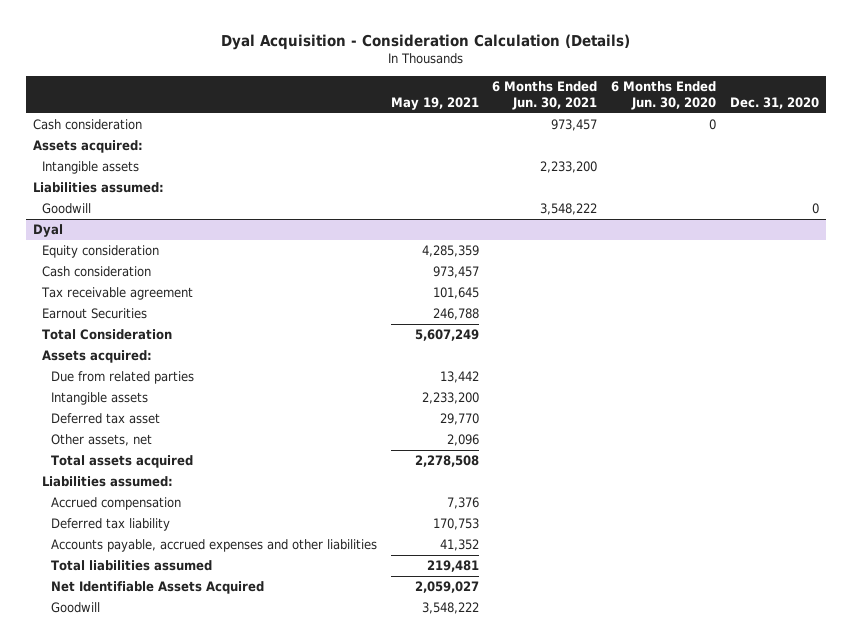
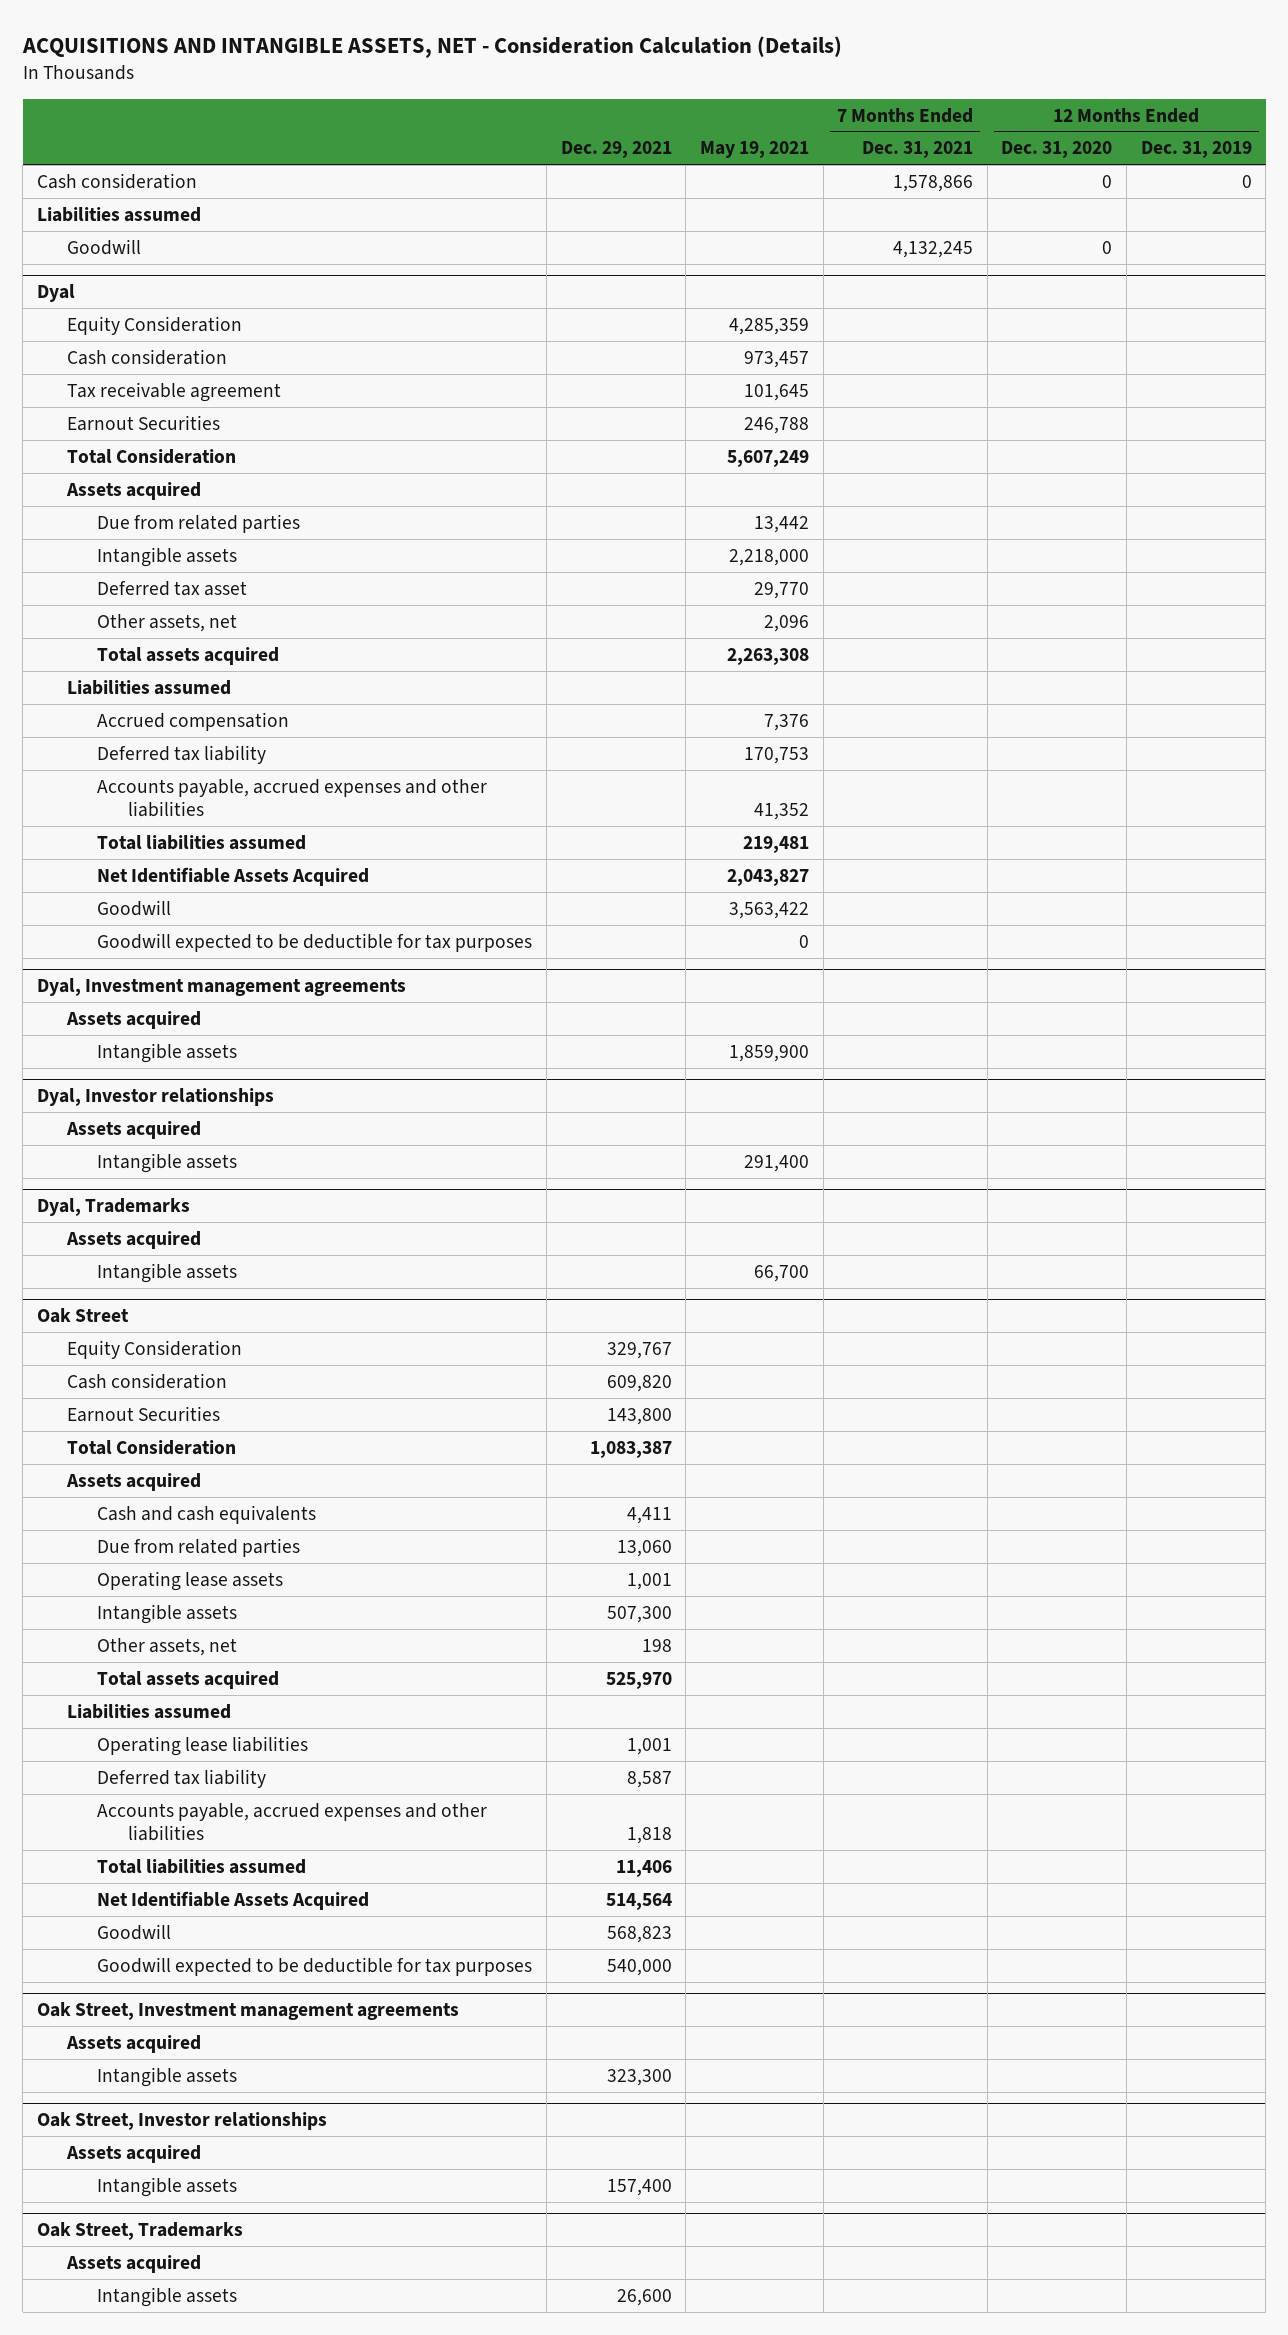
- Dyal Acquisition - Consideration Calculation (Details)
+ ACQUISITIONS AND INTANGIBLE ASSETS, NET - Consideration Calculation (Details)
- | May 19, 2021 | 6 Months Ended Jun. 30, 2021 | 6 Months Ended Jun. 30, 2020 | Dec. 31, 2020
+ | Dec. 29, 2021 | May 19, 2021 | 7 Months Ended Dec. 31, 2021 | 12 Months Ended Dec. 31, 2020 | 12 Months Ended Dec. 31, 2019
- Assets acquired:
- Intangible assets | | 2,233,200 | |
- Liabilities assumed:
+ Liabilities assumed
@ Dyal
- Equity consideration | 4,285,359 | | |
+ Equity Consideration | | 4,285,359 | | |
- Assets acquired:
+ Assets acquired
- Intangible assets | 2,233,200 | | |
+ Intangible assets | | 2,218,000 | | |
- Total assets acquired | 2,278,508 | | |
- Liabilities assumed:
+ Total assets acquired | | 2,263,308 | | |
+ Liabilities assumed
- Net Identifiable Assets Acquired | 2,059,027 | | |
- Goodwill | 3,548,222 | | |
+ Net Identifiable Assets Acquired | | 2,043,827 | | |
+ Goodwill | | 3,563,422 | | |
+ Goodwill expected to be deductible for tax purposes | | 0 | | |
+ Dyal, Investment management agreements
+ Assets acquired
+ Intangible assets | | 1,859,900 | | |
+ Dyal, Investor relationships
+ Assets acquired
+ Intangible assets | | 291,400 | | |
+ Dyal, Trademarks
+ Assets acquired
+ Intangible assets | | 66,700 | | |
+ Oak Street
+ Equity Consideration | 329,767 | | | |
+ Cash consideration | 609,820 | | | |
+ Earnout Securities | 143,800 | | | |
+ Total Consideration | 1,083,387 | | | |
+ Assets acquired
+ Cash and cash equivalents | 4,411 | | | |
+ Due from related parties | 13,060 | | | |
+ Operating lease assets | 1,001 | | | |
+ Intangible assets | 507,300 | | | |
+ Other assets, net | 198 | | | |
+ Total assets acquired | 525,970 | | | |
+ Liabilities assumed
+ Operating lease liabilities | 1,001 | | | |
+ Deferred tax liability | 8,587 | | | |
+ Accounts payable, accrued expenses and other liabilities | 1,818 | | | |
+ Total liabilities assumed | 11,406 | | | |
+ Net Identifiable Assets Acquired | 514,564 | | | |
+ Goodwill | 568,823 | | | |
+ Goodwill expected to be deductible for tax purposes | 540,000 | | | |
+ Oak Street, Investment management agreements
+ Assets acquired
+ Intangible assets | 323,300 | | | |
+ Oak Street, Investor relationships
+ Assets acquired
+ Intangible assets | 157,400 | | | |
+ Oak Street, Trademarks
+ Assets acquired
+ Intangible assets | 26,600 | | | |

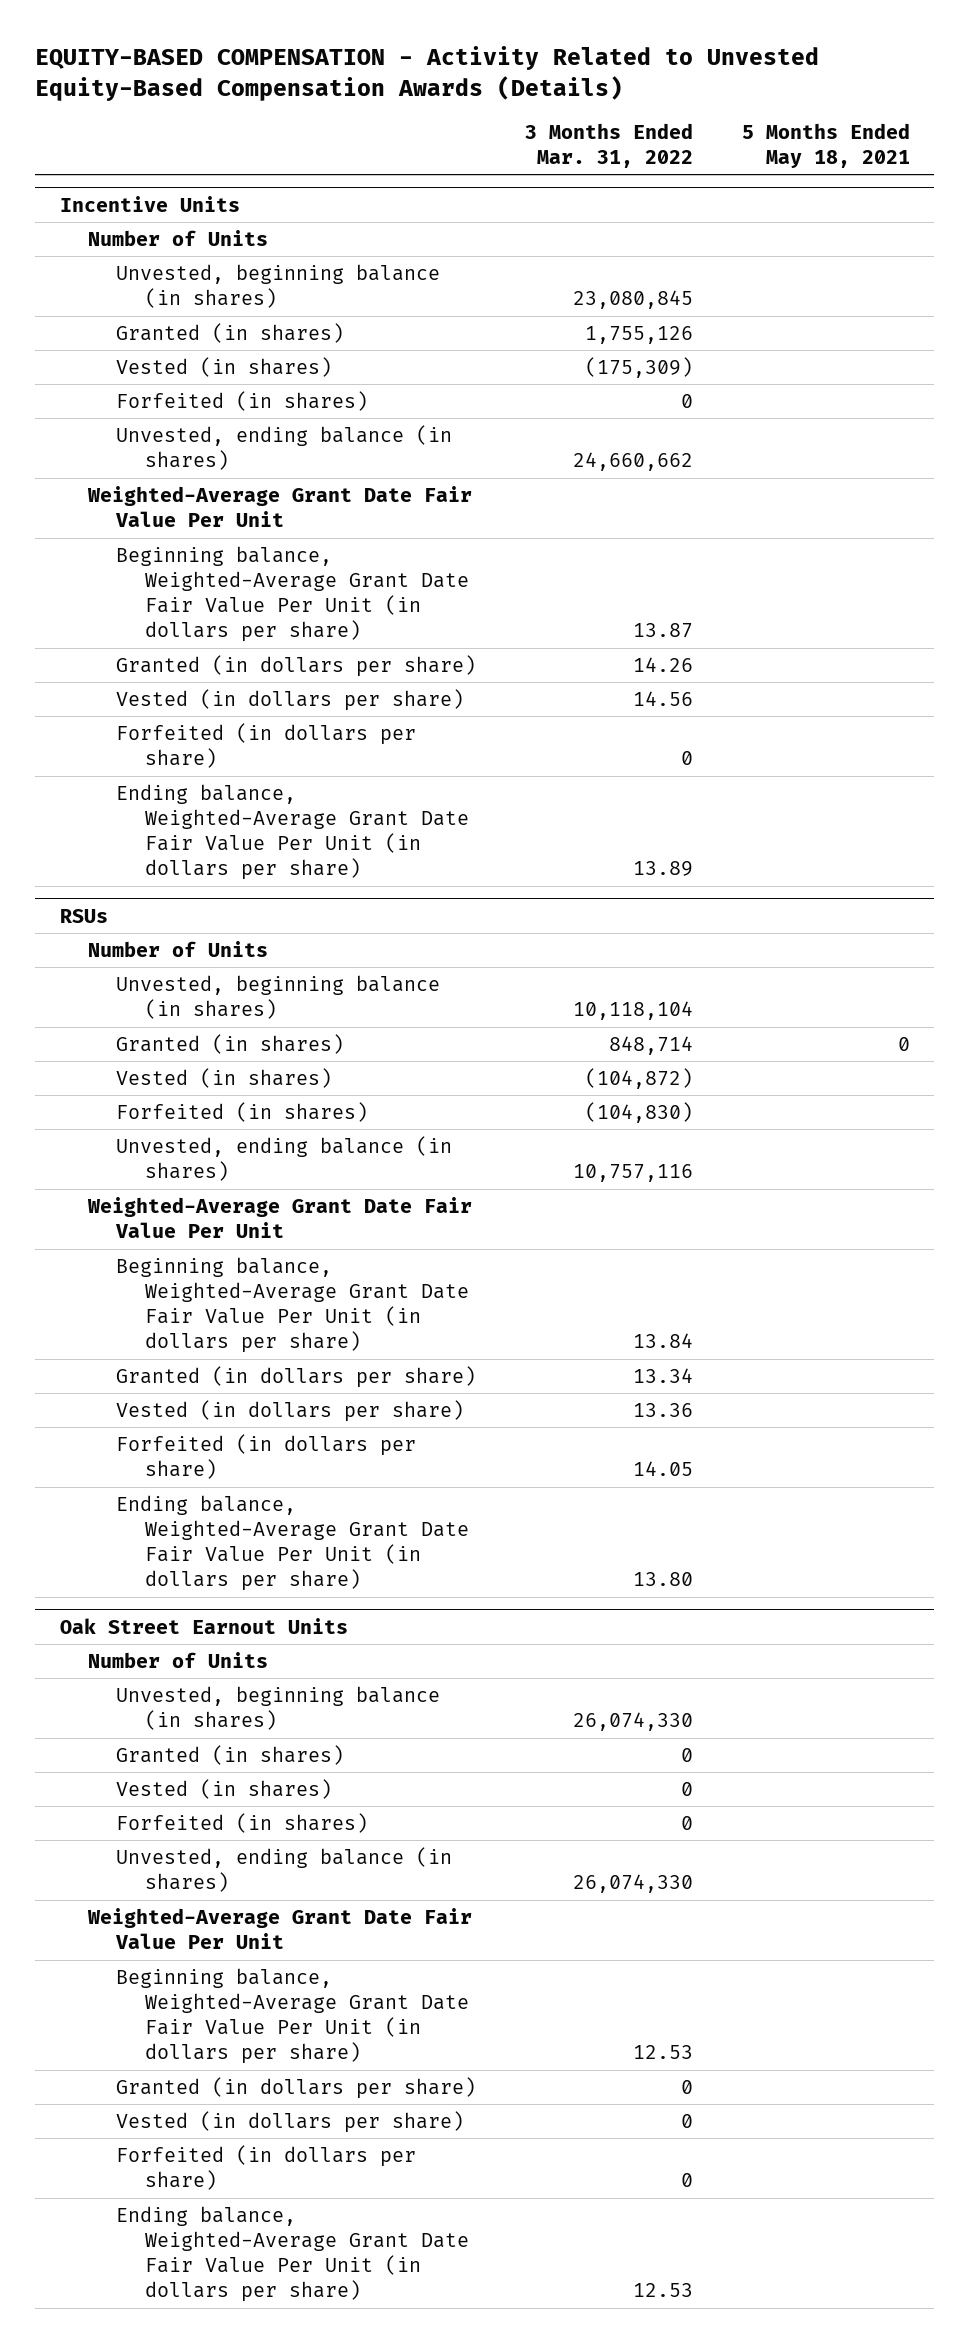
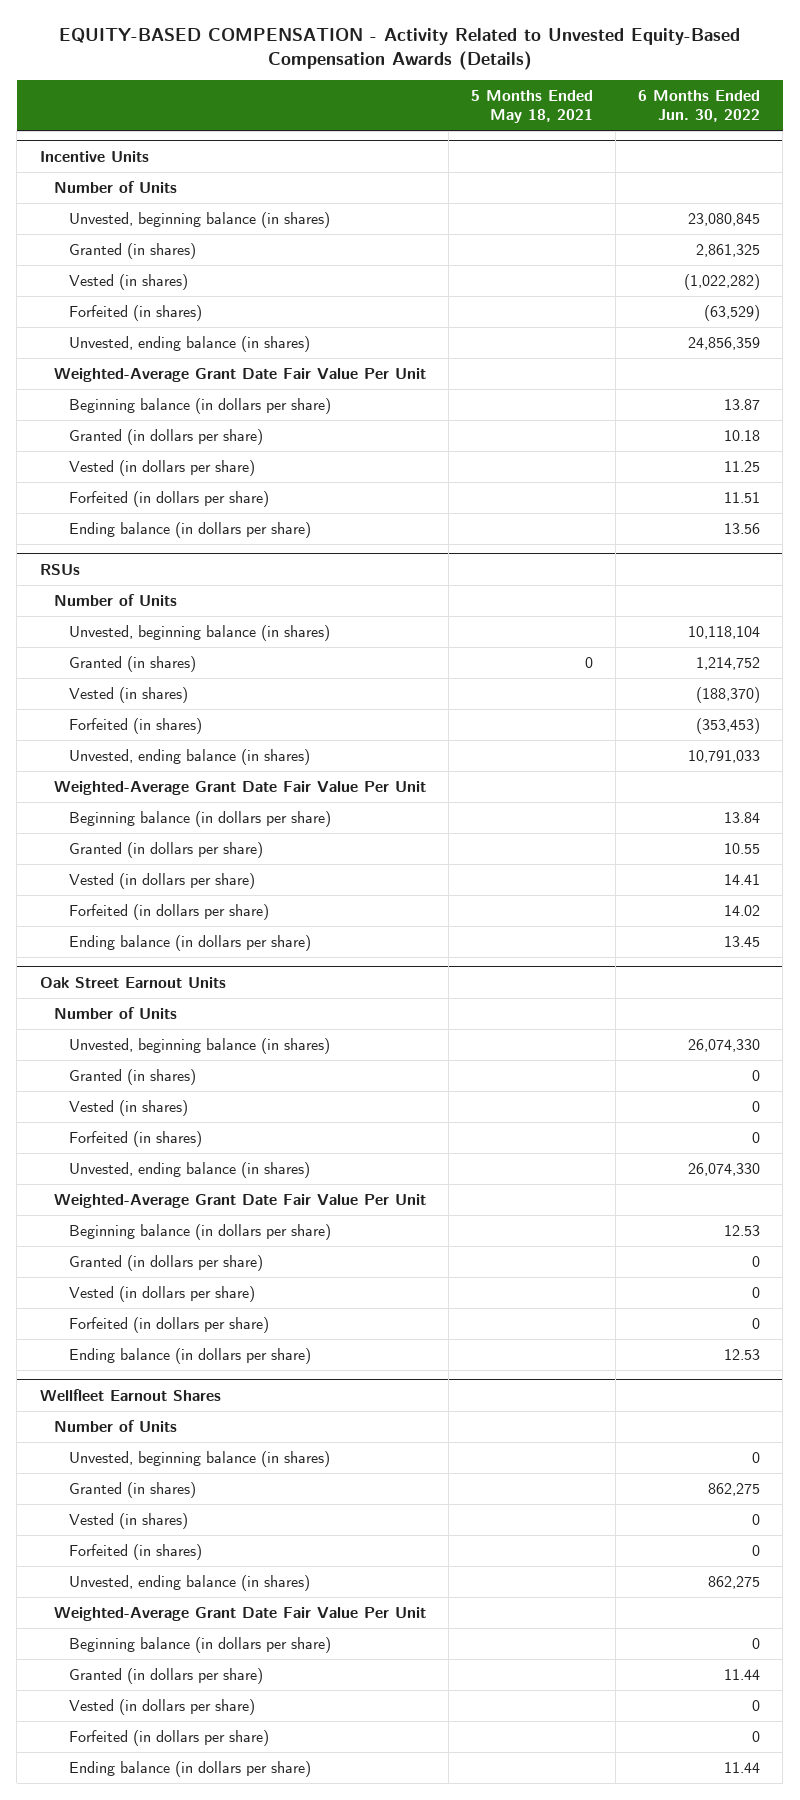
- | 3 Months Ended Mar. 31, 2022 | 5 Months Ended May 18, 2021
+ | 5 Months Ended May 18, 2021 | 6 Months Ended Jun. 30, 2022
@ Incentive Units
- Beginning balance, Weighted-Average Grant Date Fair Value Per Unit (in dollars per share) | 13.87 |
+ Beginning balance (in dollars per share) | | 13.87
- Ending balance, Weighted-Average Grant Date Fair Value Per Unit (in dollars per share) | 13.89 |
+ Ending balance (in dollars per share) | | 13.56
@ RSUs
- Beginning balance, Weighted-Average Grant Date Fair Value Per Unit (in dollars per share) | 13.84 |
+ Beginning balance (in dollars per share) | | 13.84
- Ending balance, Weighted-Average Grant Date Fair Value Per Unit (in dollars per share) | 13.80 |
+ Ending balance (in dollars per share) | | 13.45
@ Oak Street Earnout Units
- Beginning balance, Weighted-Average Grant Date Fair Value Per Unit (in dollars per share) | 12.53 |
+ Beginning balance (in dollars per share) | | 12.53
- Ending balance, Weighted-Average Grant Date Fair Value Per Unit (in dollars per share) | 12.53 |
+ Ending balance (in dollars per share) | | 12.53
+ Wellfleet Earnout Shares
+ Number of Units
+ Unvested, beginning balance (in shares) | | 0
+ Granted (in shares) | | 862,275
+ Vested (in shares) | | 0
+ Forfeited (in shares) | | 0
+ Unvested, ending balance (in shares) | | 862,275
+ Weighted-Average Grant Date Fair Value Per Unit
+ Beginning balance (in dollars per share) | | 0
+ Granted (in dollars per share) | | 11.44
+ Vested (in dollars per share) | | 0
+ Forfeited (in dollars per share) | | 0
+ Ending balance (in dollars per share) | | 11.44

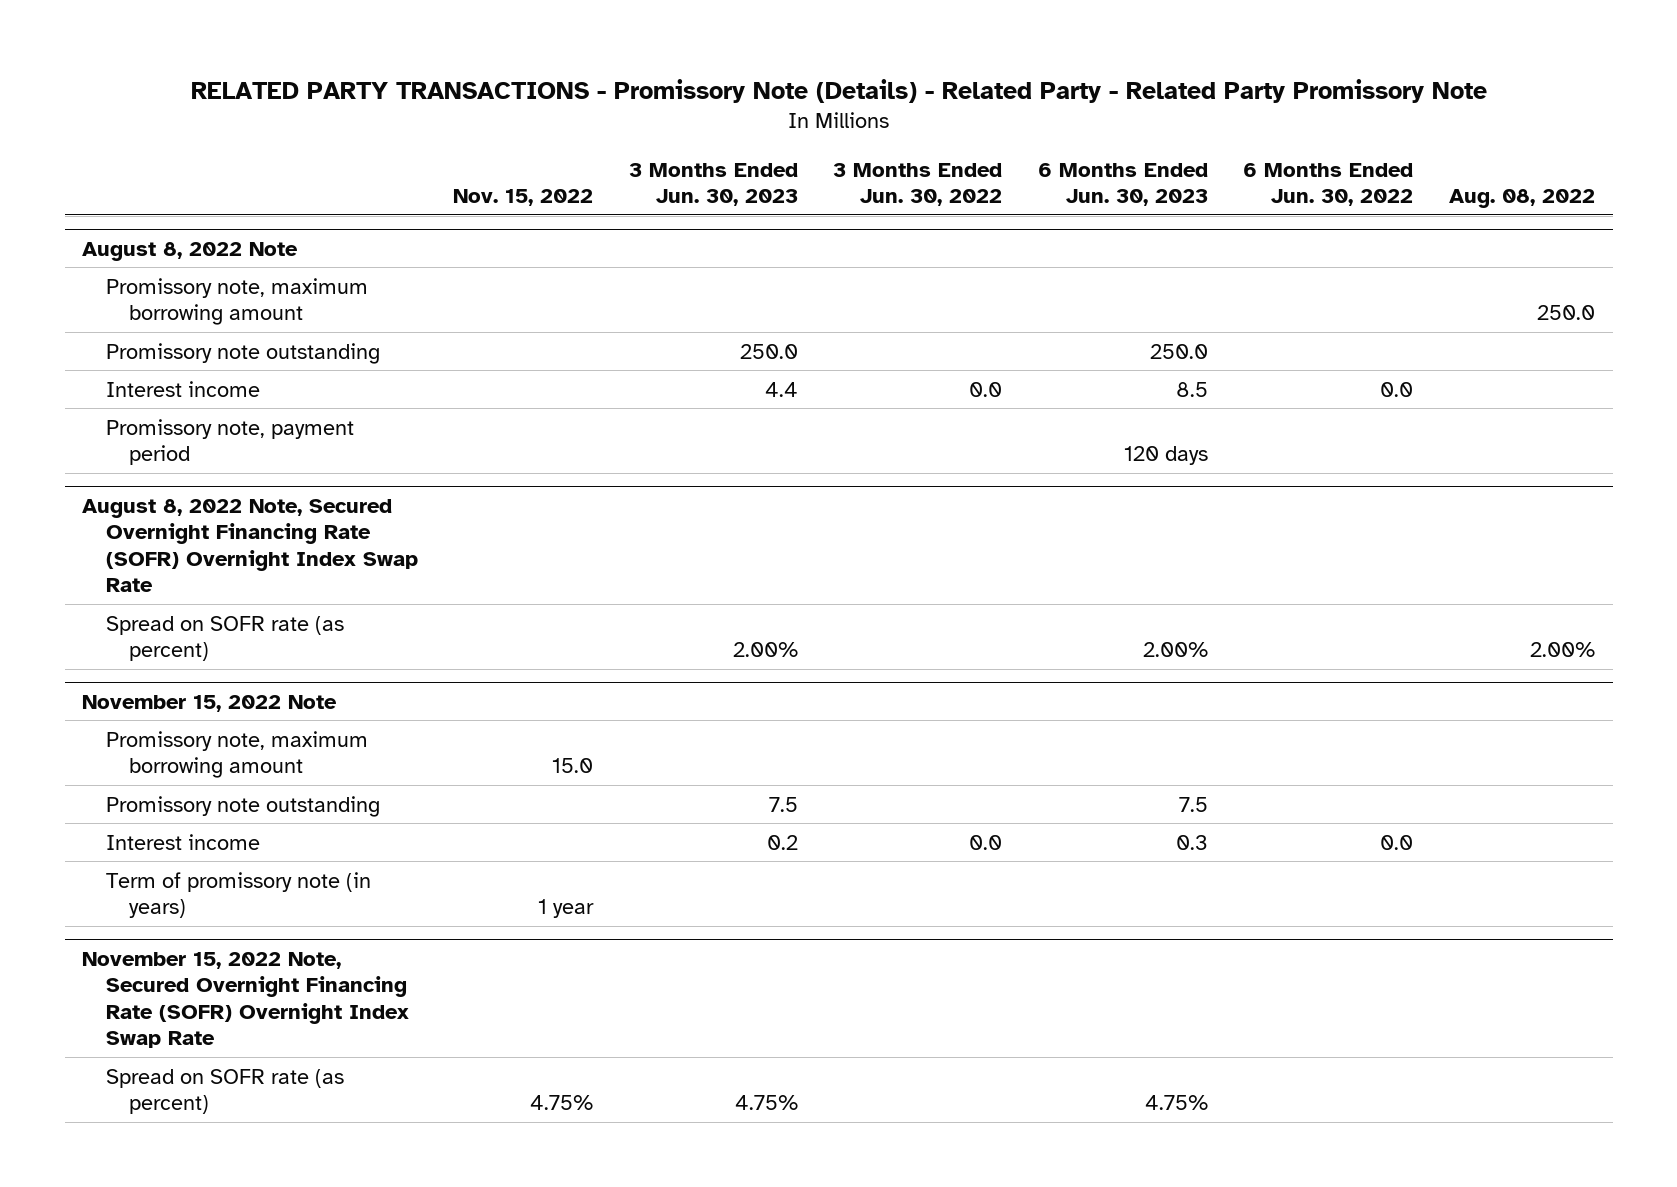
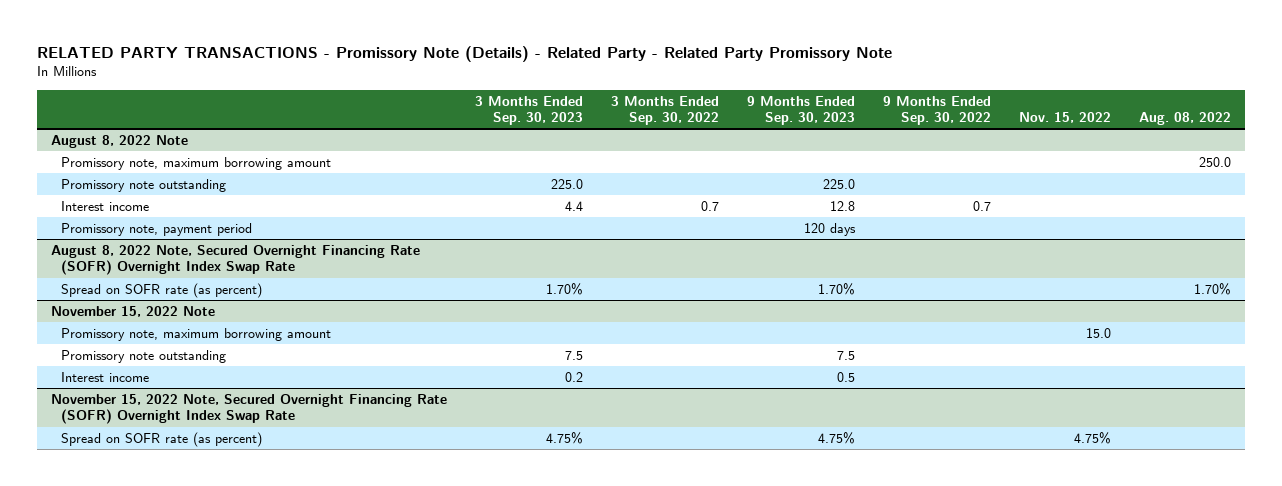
- | Nov. 15, 2022 | 3 Months Ended Jun. 30, 2023 | 3 Months Ended Jun. 30, 2022 | 6 Months Ended Jun. 30, 2023 | 6 Months Ended Jun. 30, 2022 | Aug. 08, 2022
+ | 3 Months Ended Sep. 30, 2023 | 3 Months Ended Sep. 30, 2022 | 9 Months Ended Sep. 30, 2023 | 9 Months Ended Sep. 30, 2022 | Nov. 15, 2022 | Aug. 08, 2022
@ August 8, 2022 Note, Secured Overnight Financing Rate (SOFR) Overnight Index Swap Rate
- Spread on SOFR rate (as percent) | | 2.00% | | 2.00% | | 2.00%
+ Spread on SOFR rate (as percent) | 1.70% | | 1.70% | | | 1.70%
@ November 15, 2022 Note
- Term of promissory note (in years) | 1 year | | | | |

